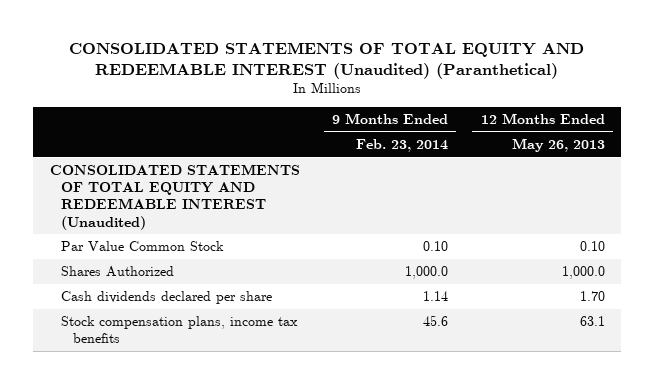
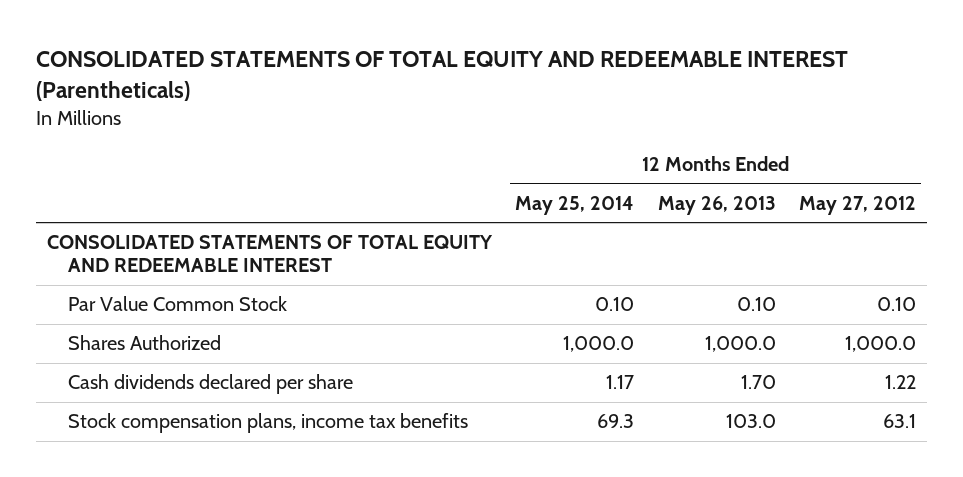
- CONSOLIDATED STATEMENTS OF TOTAL EQUITY AND REDEEMABLE INTEREST (Unaudited) (Paranthetical)
+ CONSOLIDATED STATEMENTS OF TOTAL EQUITY AND REDEEMABLE INTEREST (Parentheticals)
- | 9 Months Ended Feb. 23, 2014 | 12 Months Ended May 26, 2013
+ | 12 Months Ended May 25, 2014 | 12 Months Ended May 26, 2013 | 12 Months Ended May 27, 2012
- CONSOLIDATED STATEMENTS OF TOTAL EQUITY AND REDEEMABLE INTEREST (Unaudited)
+ CONSOLIDATED STATEMENTS OF TOTAL EQUITY AND REDEEMABLE INTEREST
- Stock compensation plans, income tax benefits | 45.6 | 63.1
+ Stock compensation plans, income tax benefits | 69.3 | 103.0 | 63.1

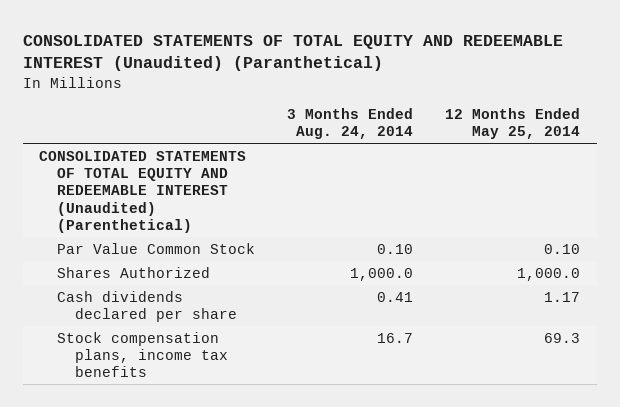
- CONSOLIDATED STATEMENTS OF TOTAL EQUITY AND REDEEMABLE INTEREST (Parentheticals)
+ CONSOLIDATED STATEMENTS OF TOTAL EQUITY AND REDEEMABLE INTEREST (Unaudited) (Paranthetical)
- | 12 Months Ended May 25, 2014 | 12 Months Ended May 26, 2013 | 12 Months Ended May 27, 2012
+ | 3 Months Ended Aug. 24, 2014 | 12 Months Ended May 25, 2014
- CONSOLIDATED STATEMENTS OF TOTAL EQUITY AND REDEEMABLE INTEREST
+ CONSOLIDATED STATEMENTS OF TOTAL EQUITY AND REDEEMABLE INTEREST (Unaudited) (Parenthetical)

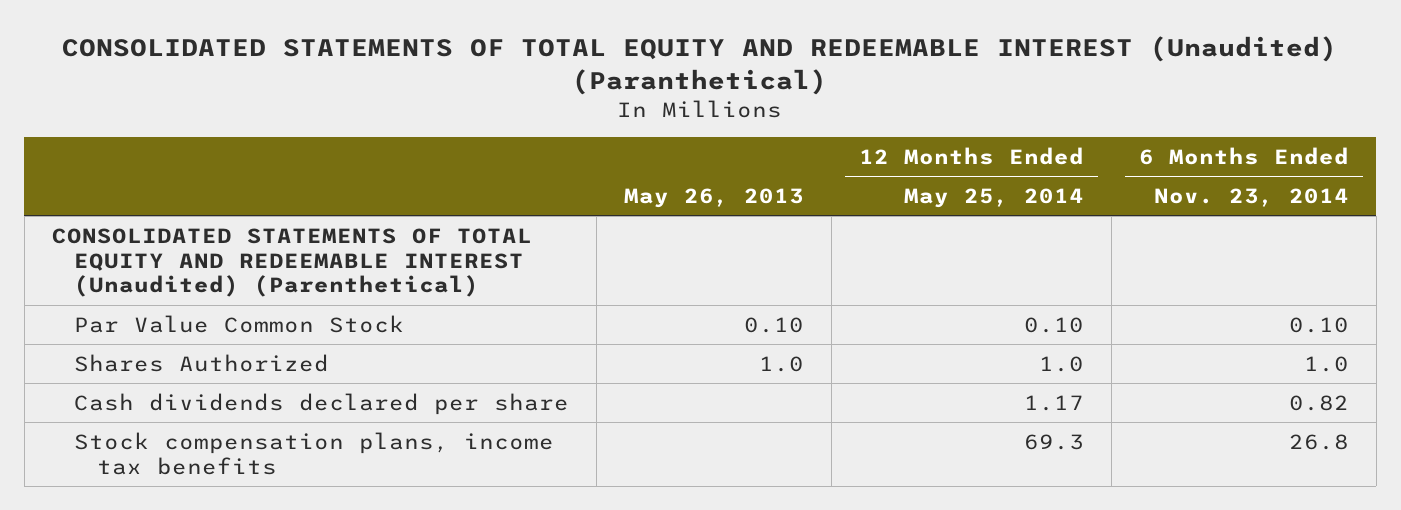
- | 3 Months Ended Aug. 24, 2014 | 12 Months Ended May 25, 2014
+ | May 26, 2013 | 12 Months Ended May 25, 2014 | 6 Months Ended Nov. 23, 2014
- Shares Authorized | 1,000.0 | 1,000.0
+ Shares Authorized | 1.0 | 1.0 | 1.0

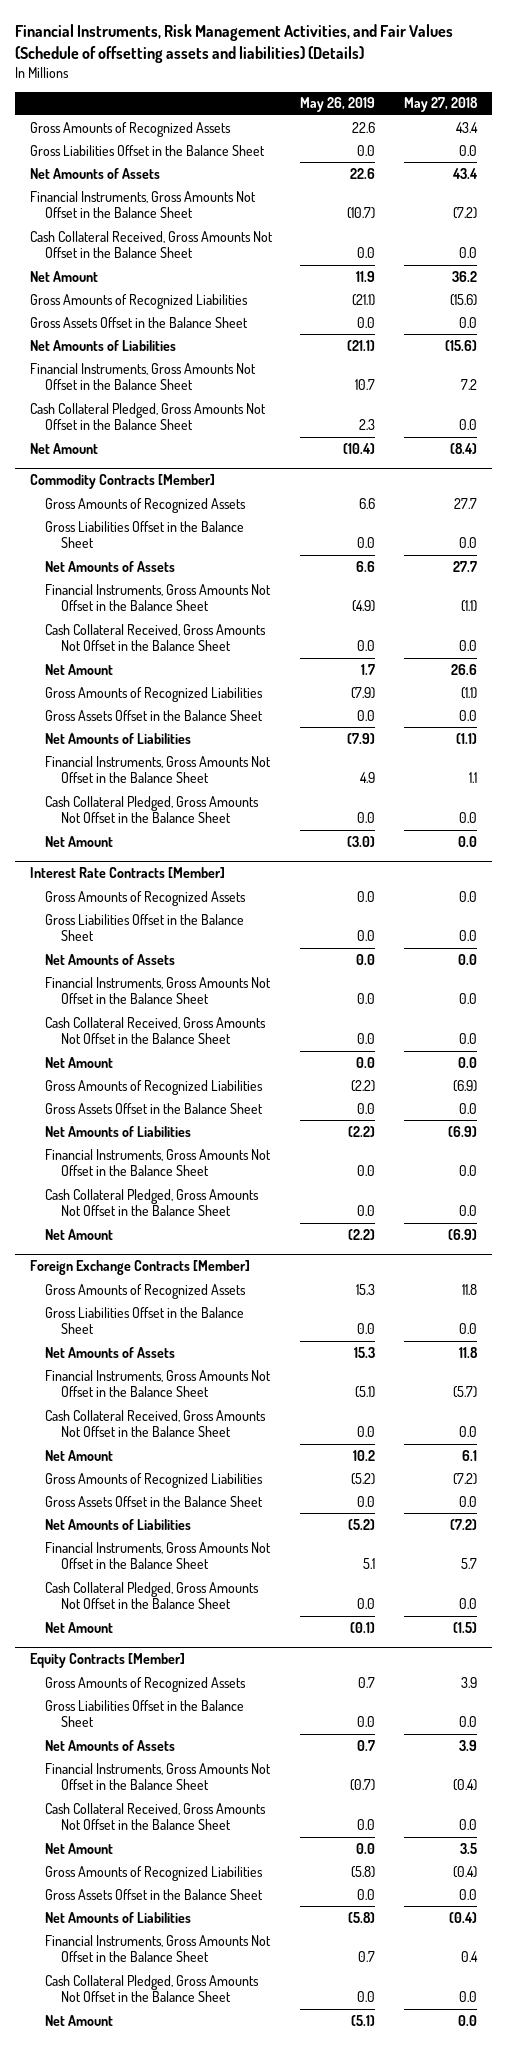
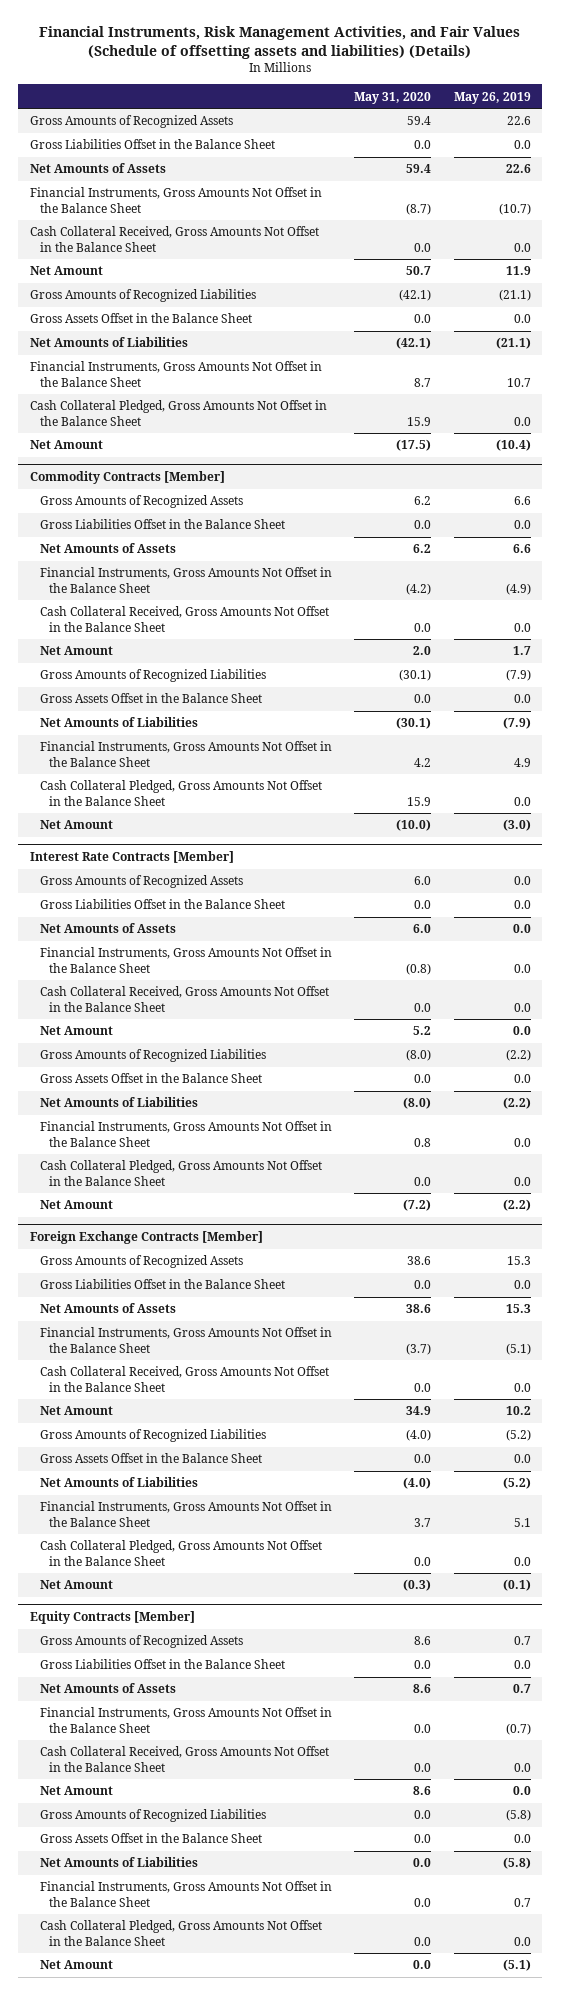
- | May 26, 2019 | May 27, 2018
+ | May 31, 2020 | May 26, 2019
- Cash Collateral Pledged, Gross Amounts Not Offset in the Balance Sheet | 2.3 | 0.0
+ Cash Collateral Pledged, Gross Amounts Not Offset in the Balance Sheet | 15.9 | 0.0

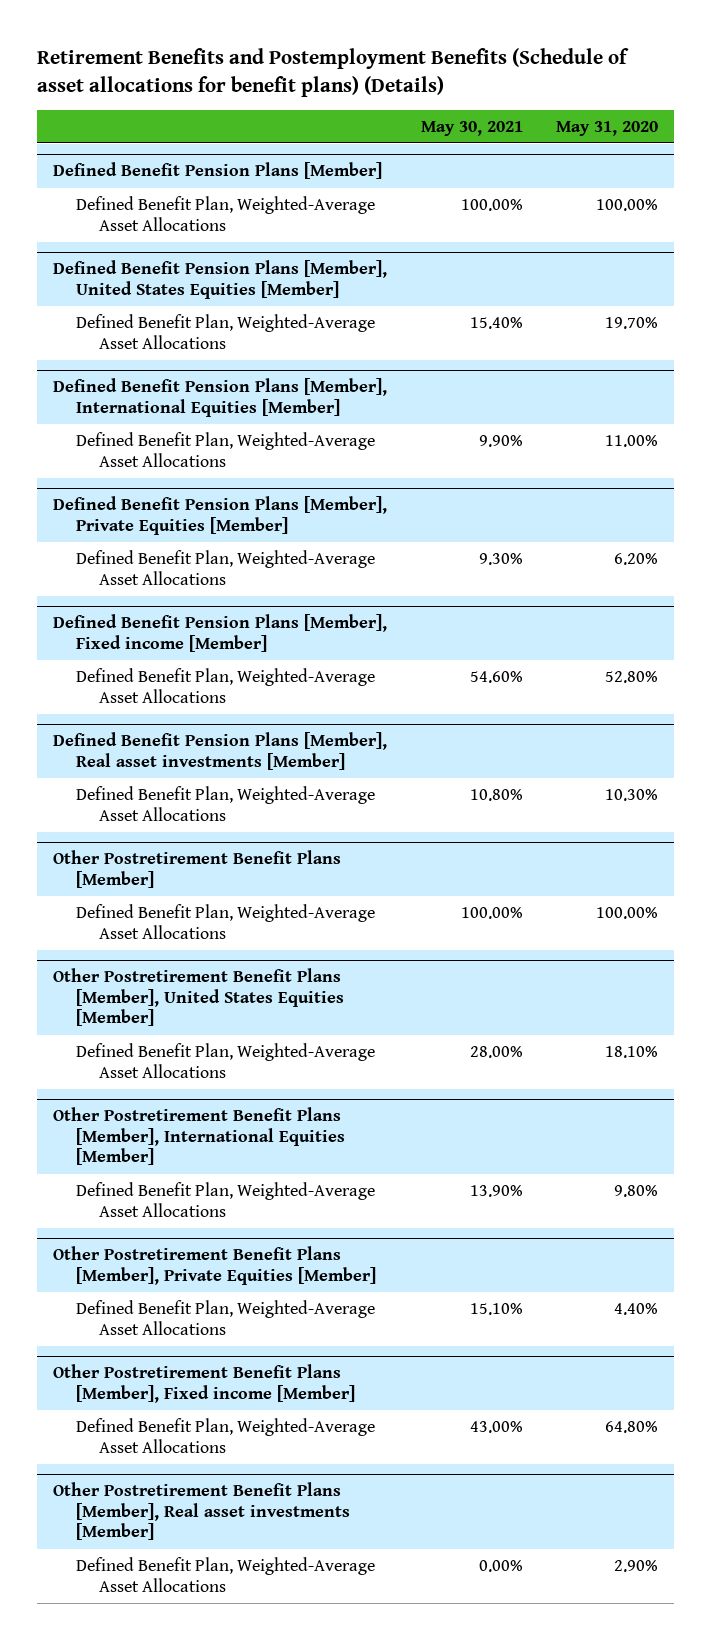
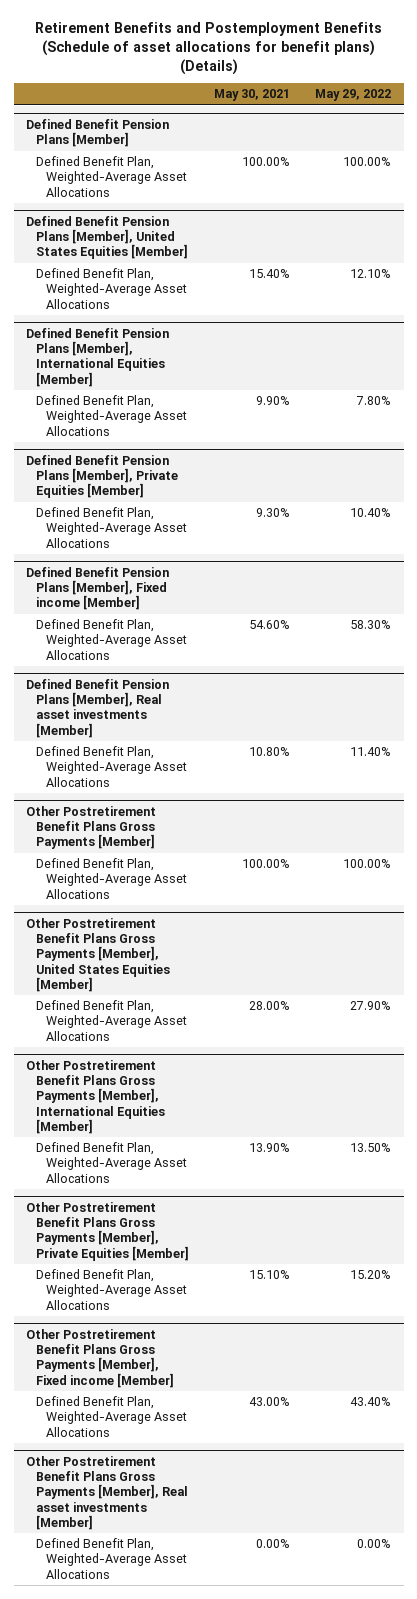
- | May 30, 2021 | May 31, 2020
+ | May 30, 2021 | May 29, 2022
- Other Postretirement Benefit Plans [Member]
+ Other Postretirement Benefit Plans Gross Payments [Member]
- Other Postretirement Benefit Plans [Member], United States Equities [Member]
+ Other Postretirement Benefit Plans Gross Payments [Member], United States Equities [Member]
- Other Postretirement Benefit Plans [Member], International Equities [Member]
+ Other Postretirement Benefit Plans Gross Payments [Member], International Equities [Member]
- Other Postretirement Benefit Plans [Member], Private Equities [Member]
+ Other Postretirement Benefit Plans Gross Payments [Member], Private Equities [Member]
- Other Postretirement Benefit Plans [Member], Fixed income [Member]
+ Other Postretirement Benefit Plans Gross Payments [Member], Fixed income [Member]
- Other Postretirement Benefit Plans [Member], Real asset investments [Member]
+ Other Postretirement Benefit Plans Gross Payments [Member], Real asset investments [Member]

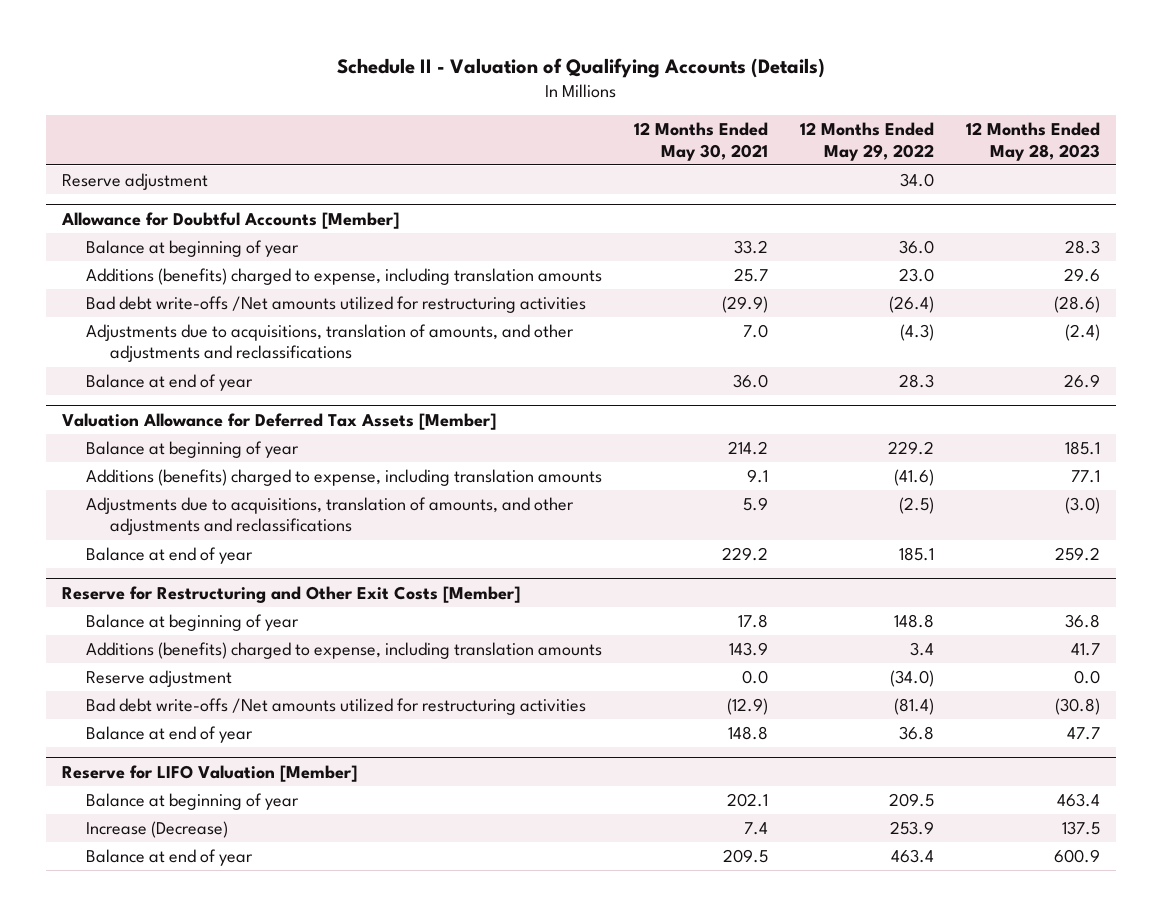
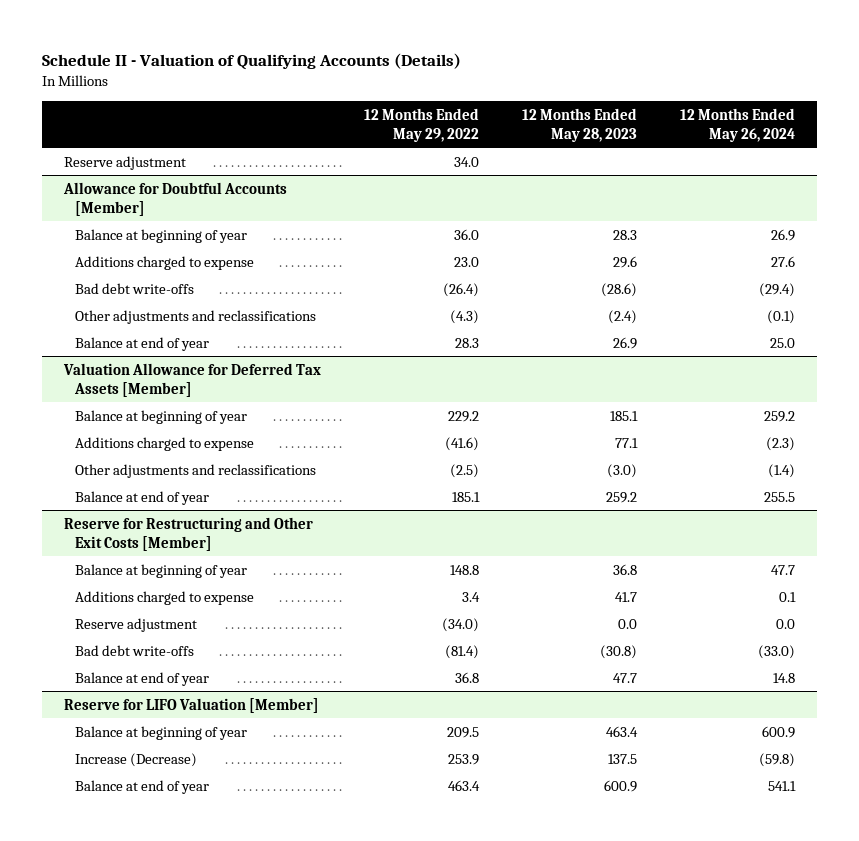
- | 12 Months Ended May 30, 2021 | 12 Months Ended May 29, 2022 | 12 Months Ended May 28, 2023
+ | 12 Months Ended May 29, 2022 | 12 Months Ended May 28, 2023 | 12 Months Ended May 26, 2024
@ Allowance for Doubtful Accounts [Member]
- Additions (benefits) charged to expense, including translation amounts | 25.7 | 23.0 | 29.6
- Bad debt write-offs /Net amounts utilized for restructuring activities | (29.9) | (26.4) | (28.6)
- Adjustments due to acquisitions, translation of amounts, and other adjustments and reclassifications | 7.0 | (4.3) | (2.4)
+ Additions charged to expense | 23.0 | 29.6 | 27.6
+ Bad debt write-offs | (26.4) | (28.6) | (29.4)
+ Other adjustments and reclassifications | (4.3) | (2.4) | (0.1)
@ Valuation Allowance for Deferred Tax Assets [Member]
- Additions (benefits) charged to expense, including translation amounts | 9.1 | (41.6) | 77.1
- Adjustments due to acquisitions, translation of amounts, and other adjustments and reclassifications | 5.9 | (2.5) | (3.0)
+ Additions charged to expense | (41.6) | 77.1 | (2.3)
+ Other adjustments and reclassifications | (2.5) | (3.0) | (1.4)
@ Reserve for Restructuring and Other Exit Costs [Member]
- Additions (benefits) charged to expense, including translation amounts | 143.9 | 3.4 | 41.7
+ Additions charged to expense | 3.4 | 41.7 | 0.1
- Bad debt write-offs /Net amounts utilized for restructuring activities | (12.9) | (81.4) | (30.8)
+ Bad debt write-offs | (81.4) | (30.8) | (33.0)

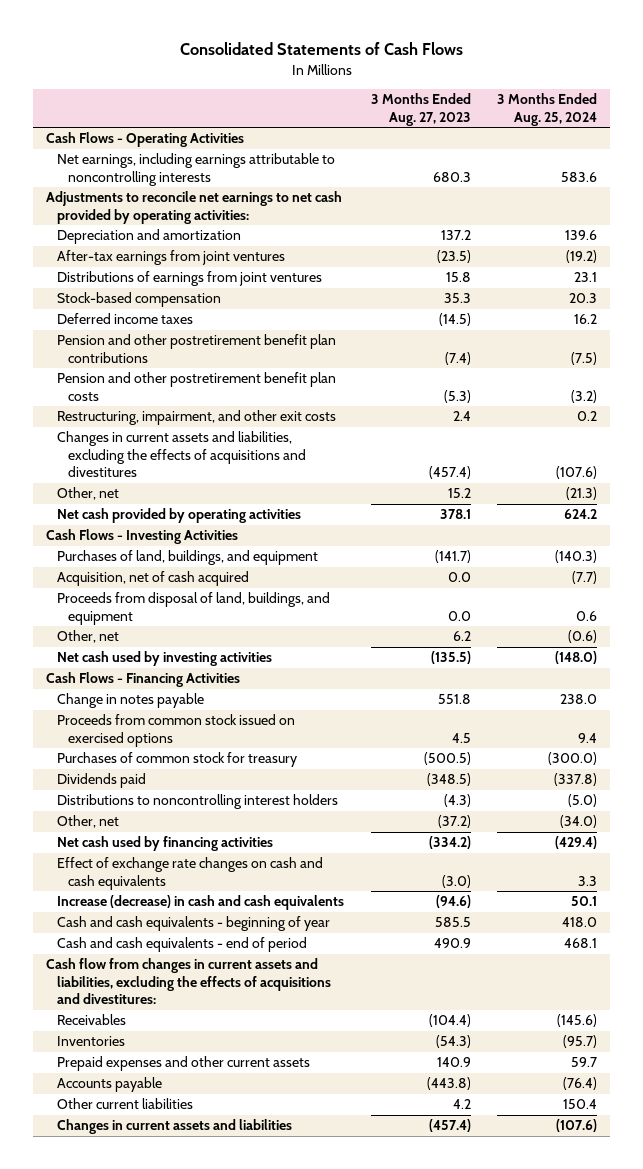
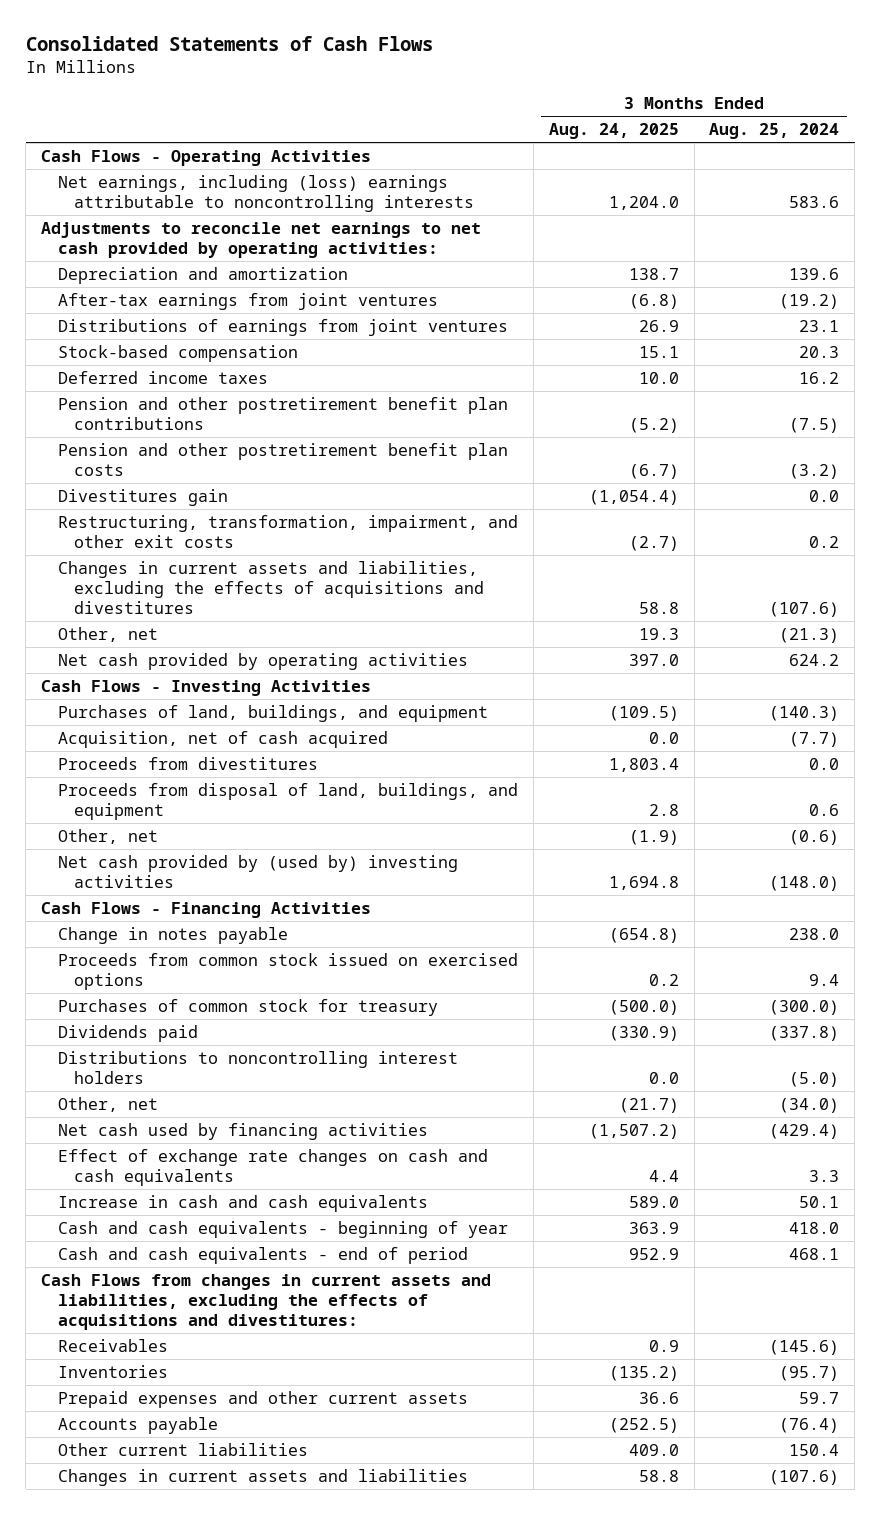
- | 3 Months Ended Aug. 27, 2023 | 3 Months Ended Aug. 25, 2024
+ | 3 Months Ended Aug. 24, 2025 | 3 Months Ended Aug. 25, 2024
- Net earnings, including earnings attributable to noncontrolling interests | 680.3 | 583.6
+ Net earnings, including (loss) earnings attributable to noncontrolling interests | 1,204.0 | 583.6
- Restructuring, impairment, and other exit costs | 2.4 | 0.2
+ Divestitures gain | (1,054.4) | 0.0
+ Restructuring, transformation, impairment, and other exit costs | (2.7) | 0.2
+ Proceeds from divestitures | 1,803.4 | 0.0
- Net cash used by investing activities | (135.5) | (148.0)
+ Net cash provided by (used by) investing activities | 1,694.8 | (148.0)
- Increase (decrease) in cash and cash equivalents | (94.6) | 50.1
+ Increase in cash and cash equivalents | 589.0 | 50.1
- Cash flow from changes in current assets and liabilities, excluding the effects of acquisitions and divestitures:
+ Cash Flows from changes in current assets and liabilities, excluding the effects of acquisitions and divestitures:

